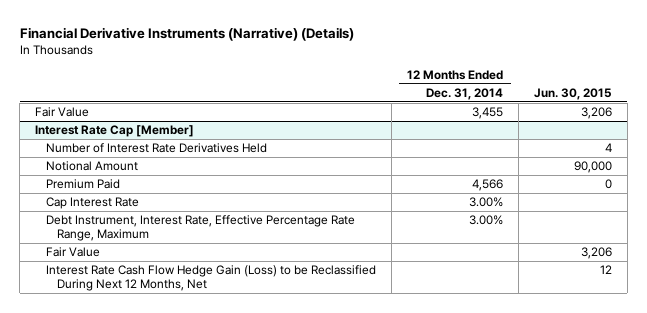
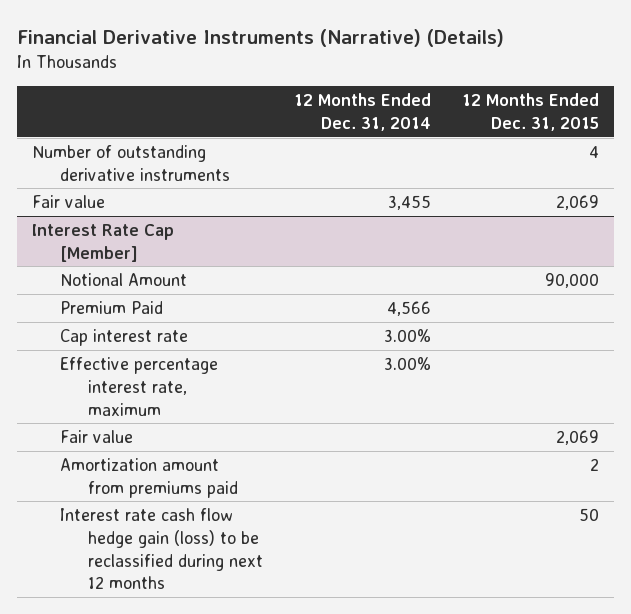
- | 12 Months Ended Dec. 31, 2014 | Jun. 30, 2015
+ | 12 Months Ended Dec. 31, 2014 | 12 Months Ended Dec. 31, 2015
- Fair Value | 3,455 | 3,206
+ Number of outstanding derivative instruments | | 4
+ Fair value | 3,455 | 2,069
@ Interest Rate Cap [Member]
- Number of Interest Rate Derivatives Held | | 4
- Cap Interest Rate | 3.00% |
- Debt Instrument, Interest Rate, Effective Percentage Rate Range, Maximum | 3.00% |
- Fair Value | | 3,206
- Interest Rate Cash Flow Hedge Gain (Loss) to be Reclassified During Next 12 Months, Net | | 12
+ Cap interest rate | 3.00% |
+ Effective percentage interest rate, maximum | 3.00% |
+ Fair value | | 2,069
+ Amortization amount from premiums paid | | 2
+ Interest rate cash flow hedge gain (loss) to be reclassified during next 12 months | | 50

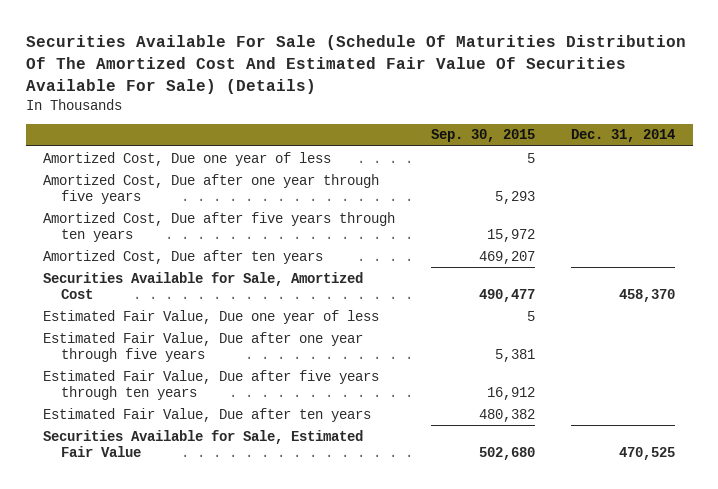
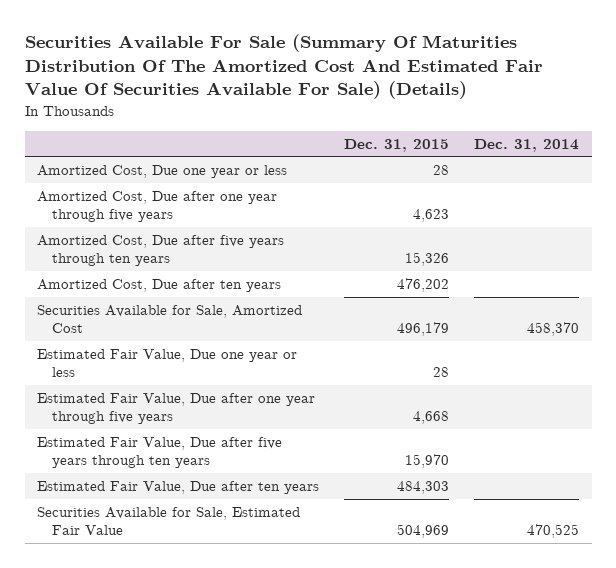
- Securities Available For Sale (Schedule Of Maturities Distribution Of The Amortized Cost And Estimated Fair Value Of Securities Available For Sale) (Details)
+ Securities Available For Sale (Summary Of Maturities Distribution Of The Amortized Cost And Estimated Fair Value Of Securities Available For Sale) (Details)
- | Sep. 30, 2015 | Dec. 31, 2014
+ | Dec. 31, 2015 | Dec. 31, 2014
- Amortized Cost, Due one year of less | 5 |
+ Amortized Cost, Due one year or less | 28 |
- Estimated Fair Value, Due one year of less | 5 |
+ Estimated Fair Value, Due one year or less | 28 |

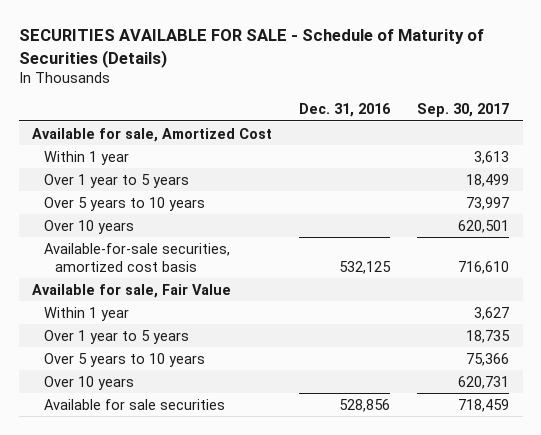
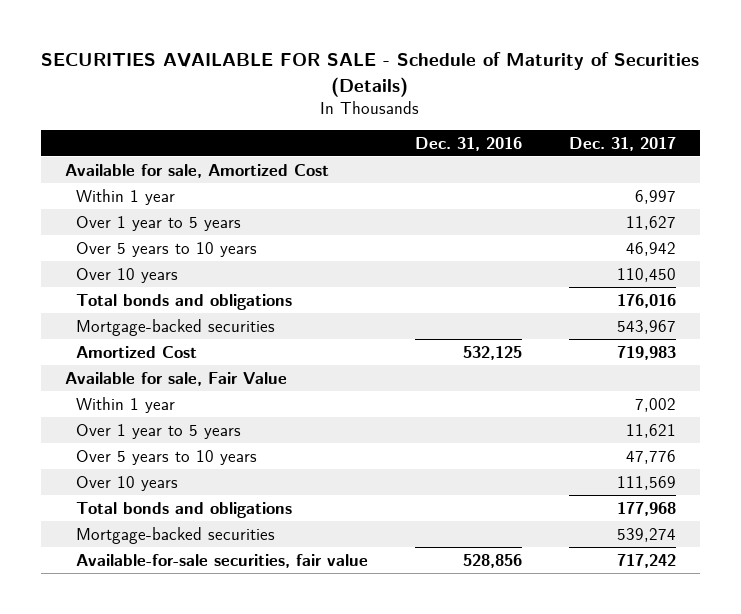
- | Dec. 31, 2016 | Sep. 30, 2017
+ | Dec. 31, 2016 | Dec. 31, 2017
- Available-for-sale securities, amortized cost basis | 532,125 | 716,610
+ Total bonds and obligations | | 176,016
+ Mortgage-backed securities | | 543,967
+ Amortized Cost | 532,125 | 719,983
- Available for sale securities | 528,856 | 718,459
+ Total bonds and obligations | | 177,968
+ Mortgage-backed securities | | 539,274
+ Available-for-sale securities, fair value | 528,856 | 717,242

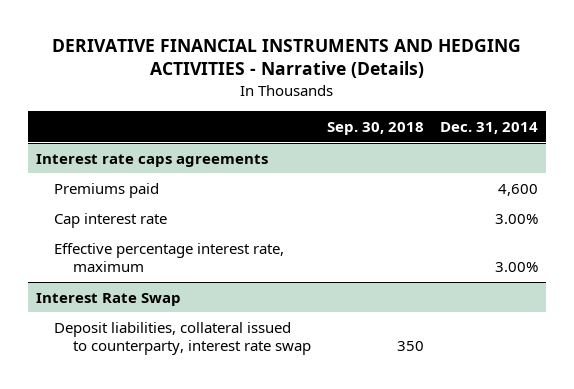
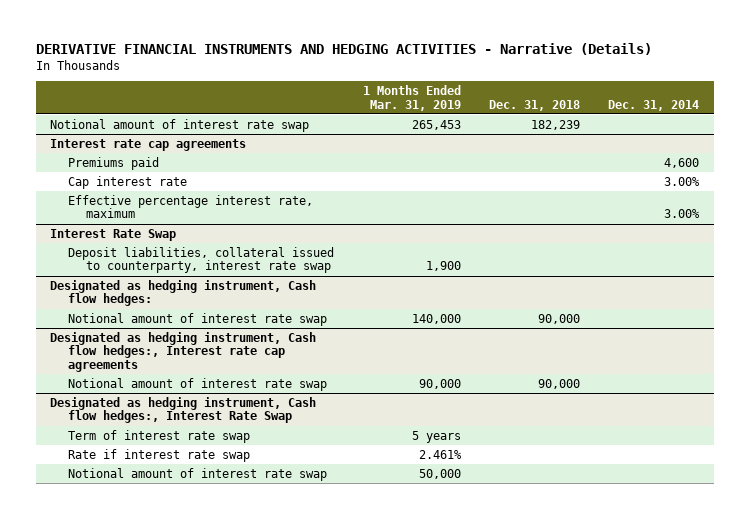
- | Sep. 30, 2018 | Dec. 31, 2014
+ | 1 Months Ended Mar. 31, 2019 | Dec. 31, 2018 | Dec. 31, 2014
- Interest rate caps agreements
+ Notional amount of interest rate swap | 265,453 | 182,239 |
+ Interest rate cap agreements
+ Designated as hedging instrument, Cash flow hedges:
+ Notional amount of interest rate swap | 140,000 | 90,000 |
+ Designated as hedging instrument, Cash flow hedges:, Interest rate cap agreements
+ Notional amount of interest rate swap | 90,000 | 90,000 |
+ Designated as hedging instrument, Cash flow hedges:, Interest Rate Swap
+ Term of interest rate swap | 5 years | |
+ Rate if interest rate swap | 2.461% | |
+ Notional amount of interest rate swap | 50,000 | |

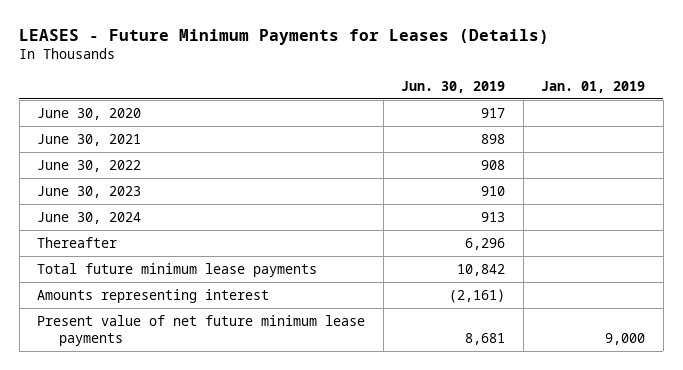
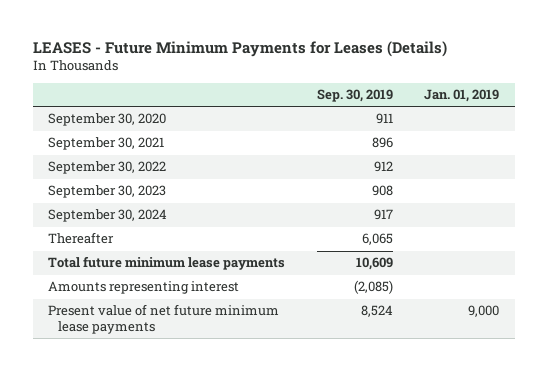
- | Jun. 30, 2019 | Jan. 01, 2019
+ | Sep. 30, 2019 | Jan. 01, 2019
- June 30, 2020 | 917 |
- June 30, 2021 | 898 |
- June 30, 2022 | 908 |
- June 30, 2023 | 910 |
- June 30, 2024 | 913 |
+ September 30, 2020 | 911 |
+ September 30, 2021 | 896 |
+ September 30, 2022 | 912 |
+ September 30, 2023 | 908 |
+ September 30, 2024 | 917 |

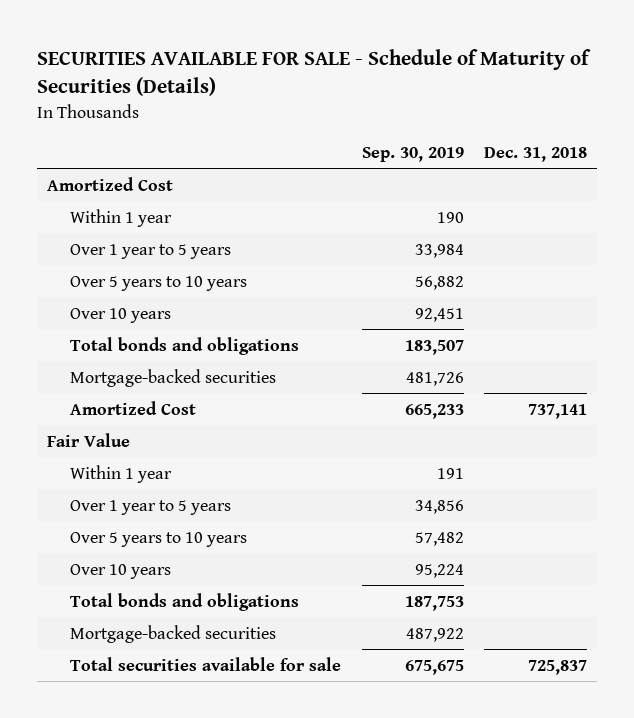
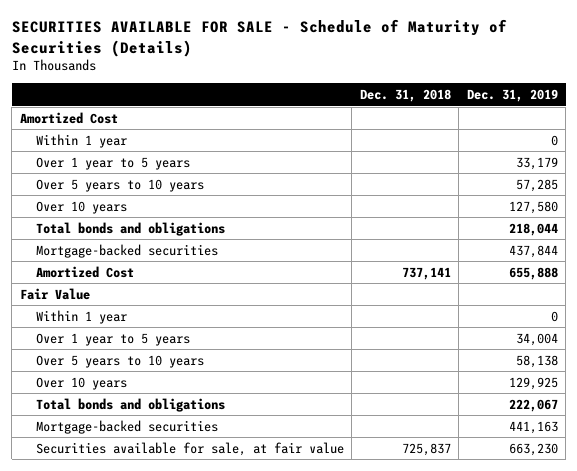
- | Sep. 30, 2019 | Dec. 31, 2018
+ | Dec. 31, 2018 | Dec. 31, 2019
- Total securities available for sale | 675,675 | 725,837
+ Securities available for sale, at fair value | 725,837 | 663,230

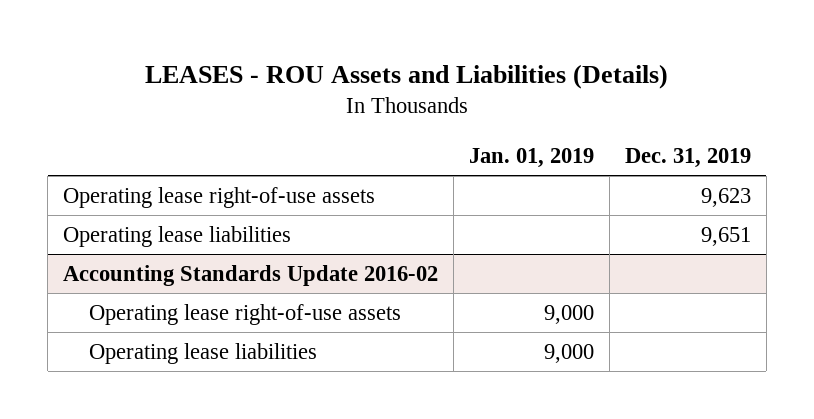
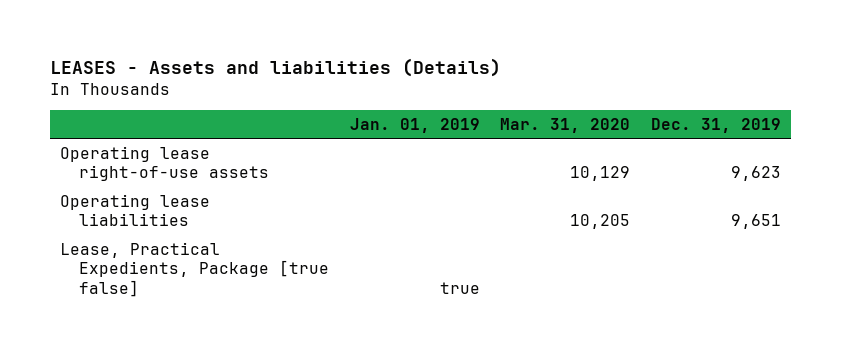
- LEASES - ROU Assets and Liabilities (Details)
+ LEASES - Assets and liabilities (Details)
- | Jan. 01, 2019 | Dec. 31, 2019
+ | Jan. 01, 2019 | Mar. 31, 2020 | Dec. 31, 2019
- Accounting Standards Update 2016-02
- Operating lease right-of-use assets | 9,000 |
- Operating lease liabilities | 9,000 |
+ Lease, Practical Expedients, Package [true false] | true | |

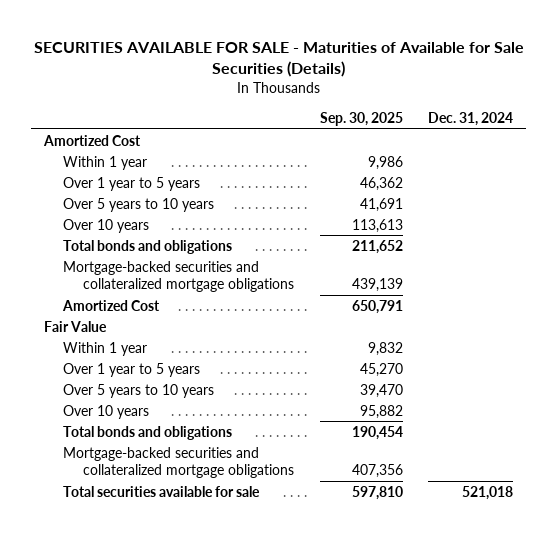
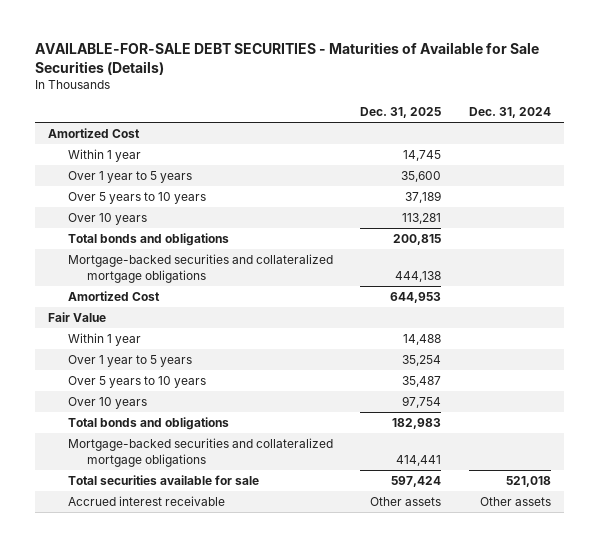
- SECURITIES AVAILABLE FOR SALE - Maturities of Available for Sale Securities (Details)
+ AVAILABLE-FOR-SALE DEBT SECURITIES - Maturities of Available for Sale Securities (Details)
- | Sep. 30, 2025 | Dec. 31, 2024
+ | Dec. 31, 2025 | Dec. 31, 2024
+ Accrued interest receivable | Other assets | Other assets

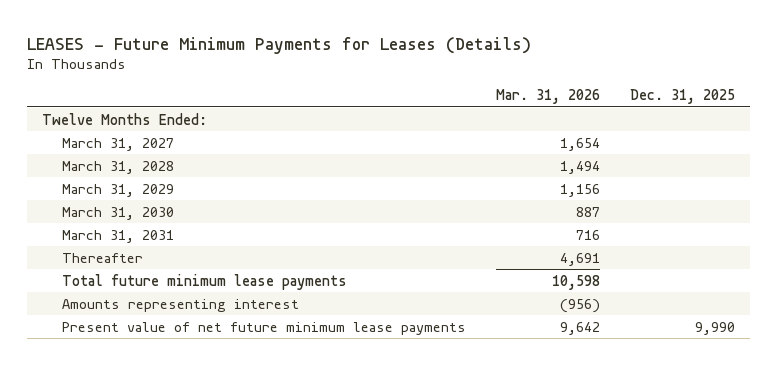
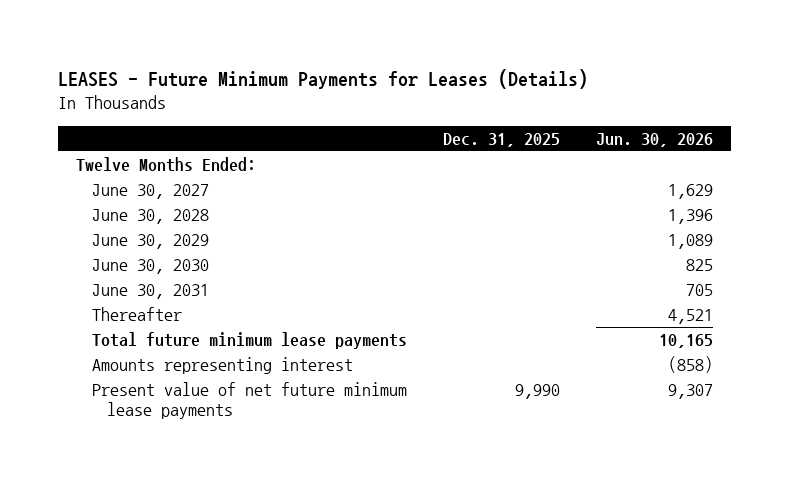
- | Mar. 31, 2026 | Dec. 31, 2025
+ | Dec. 31, 2025 | Jun. 30, 2026
- March 31, 2027 | 1,654 |
- March 31, 2028 | 1,494 |
- March 31, 2029 | 1,156 |
- March 31, 2030 | 887 |
- March 31, 2031 | 716 |
+ June 30, 2027 | | 1,629
+ June 30, 2028 | | 1,396
+ June 30, 2029 | | 1,089
+ June 30, 2030 | | 825
+ June 30, 2031 | | 705

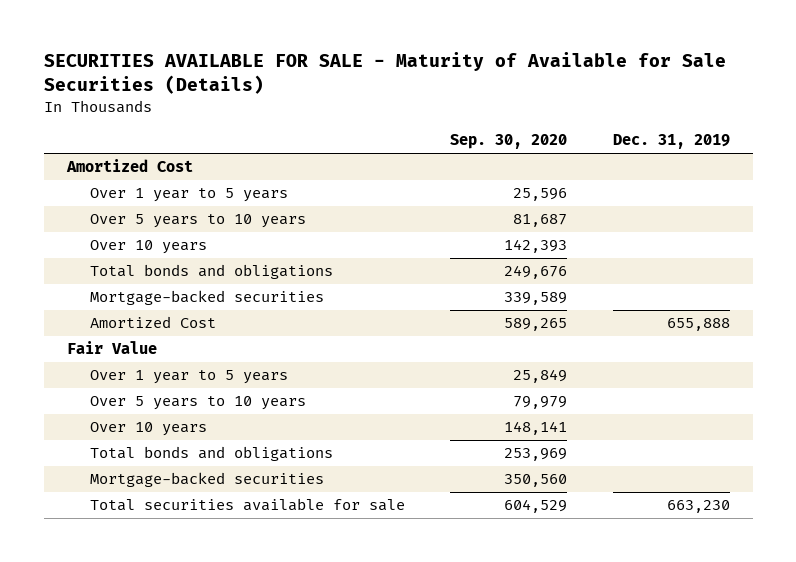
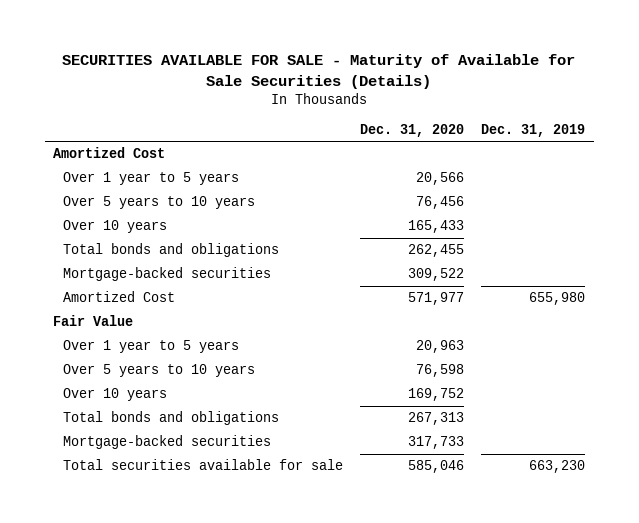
- | Sep. 30, 2020 | Dec. 31, 2019
+ | Dec. 31, 2020 | Dec. 31, 2019
- Amortized Cost | 589,265 | 655,888
+ Amortized Cost | 571,977 | 655,980

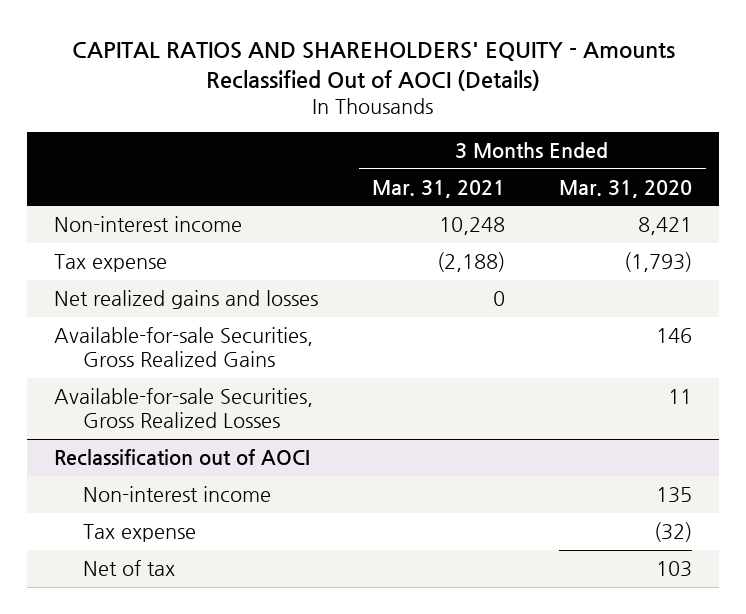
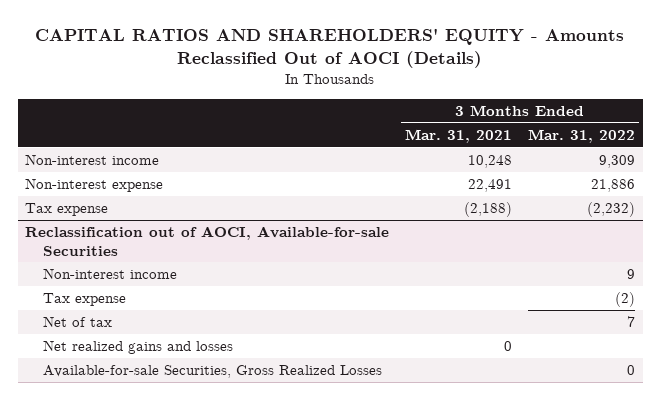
- | 3 Months Ended Mar. 31, 2021 | 3 Months Ended Mar. 31, 2020
+ | 3 Months Ended Mar. 31, 2021 | 3 Months Ended Mar. 31, 2022
+ Non-interest expense | 22,491 | 21,886
- Net realized gains and losses | 0 |
- Available-for-sale Securities, Gross Realized Gains | | 146
- Available-for-sale Securities, Gross Realized Losses | | 11
- Reclassification out of AOCI
+ Reclassification out of AOCI, Available-for-sale Securities
+ Net realized gains and losses | 0 |
+ Available-for-sale Securities, Gross Realized Losses | | 0

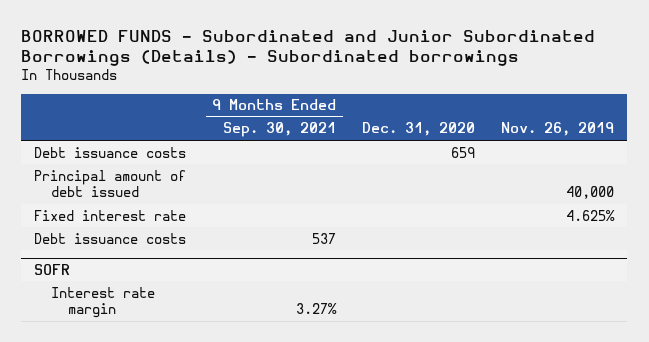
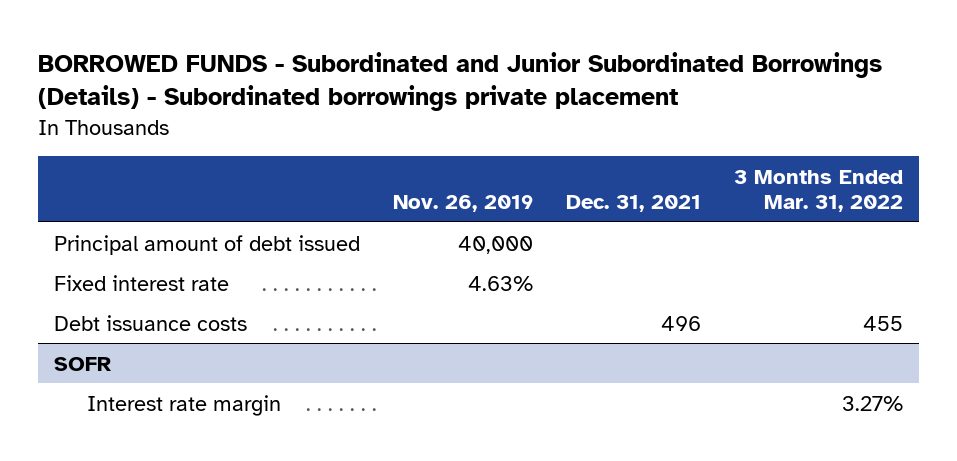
- BORROWED FUNDS - Subordinated and Junior Subordinated Borrowings (Details) - Subordinated borrowings
+ BORROWED FUNDS - Subordinated and Junior Subordinated Borrowings (Details) - Subordinated borrowings private placement
- | 9 Months Ended Sep. 30, 2021 | Dec. 31, 2020 | Nov. 26, 2019
+ | Nov. 26, 2019 | Dec. 31, 2021 | 3 Months Ended Mar. 31, 2022
- Debt issuance costs | | 659 |
- Fixed interest rate | | | 4.625%
+ Fixed interest rate | 4.63% | |

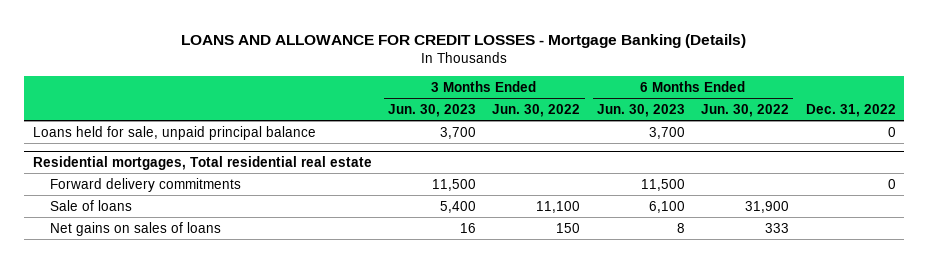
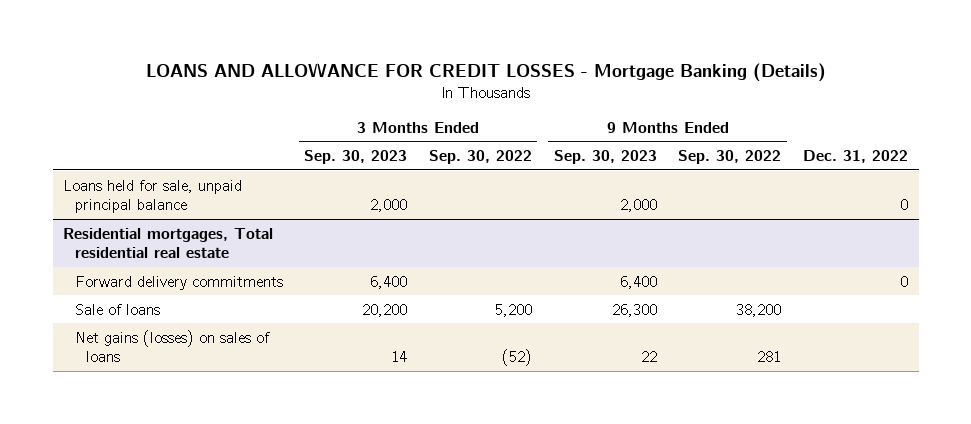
- | 3 Months Ended Jun. 30, 2023 | 3 Months Ended Jun. 30, 2022 | 6 Months Ended Jun. 30, 2023 | 6 Months Ended Jun. 30, 2022 | Dec. 31, 2022
+ | 3 Months Ended Sep. 30, 2023 | 3 Months Ended Sep. 30, 2022 | 9 Months Ended Sep. 30, 2023 | 9 Months Ended Sep. 30, 2022 | Dec. 31, 2022
@ Residential mortgages, Total residential real estate
- Net gains on sales of loans | 16 | 150 | 8 | 333 |
+ Net gains (losses) on sales of loans | 14 | (52) | 22 | 281 |

